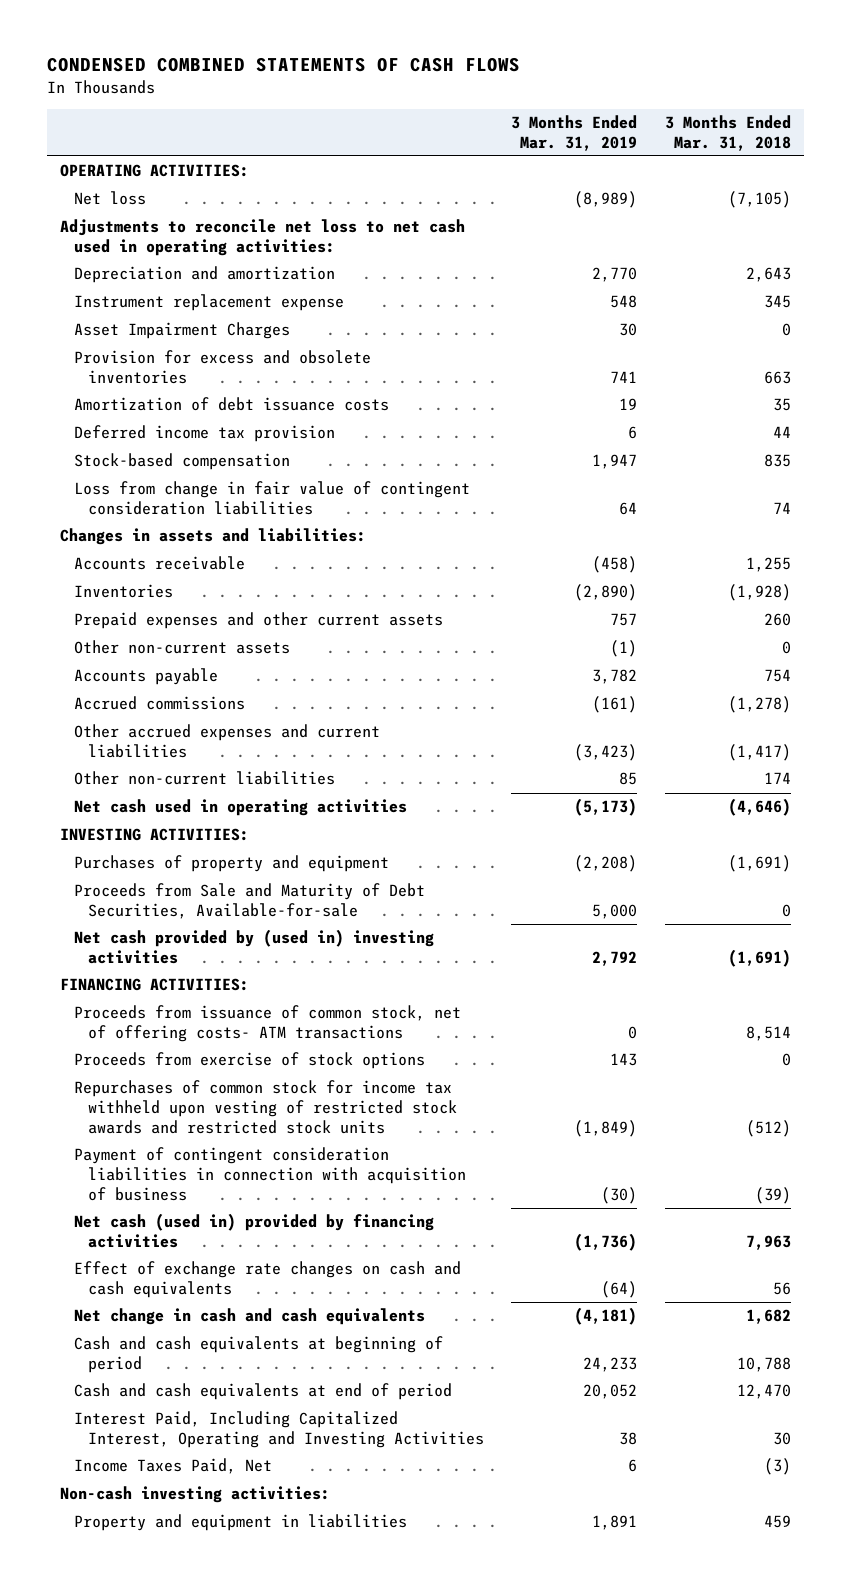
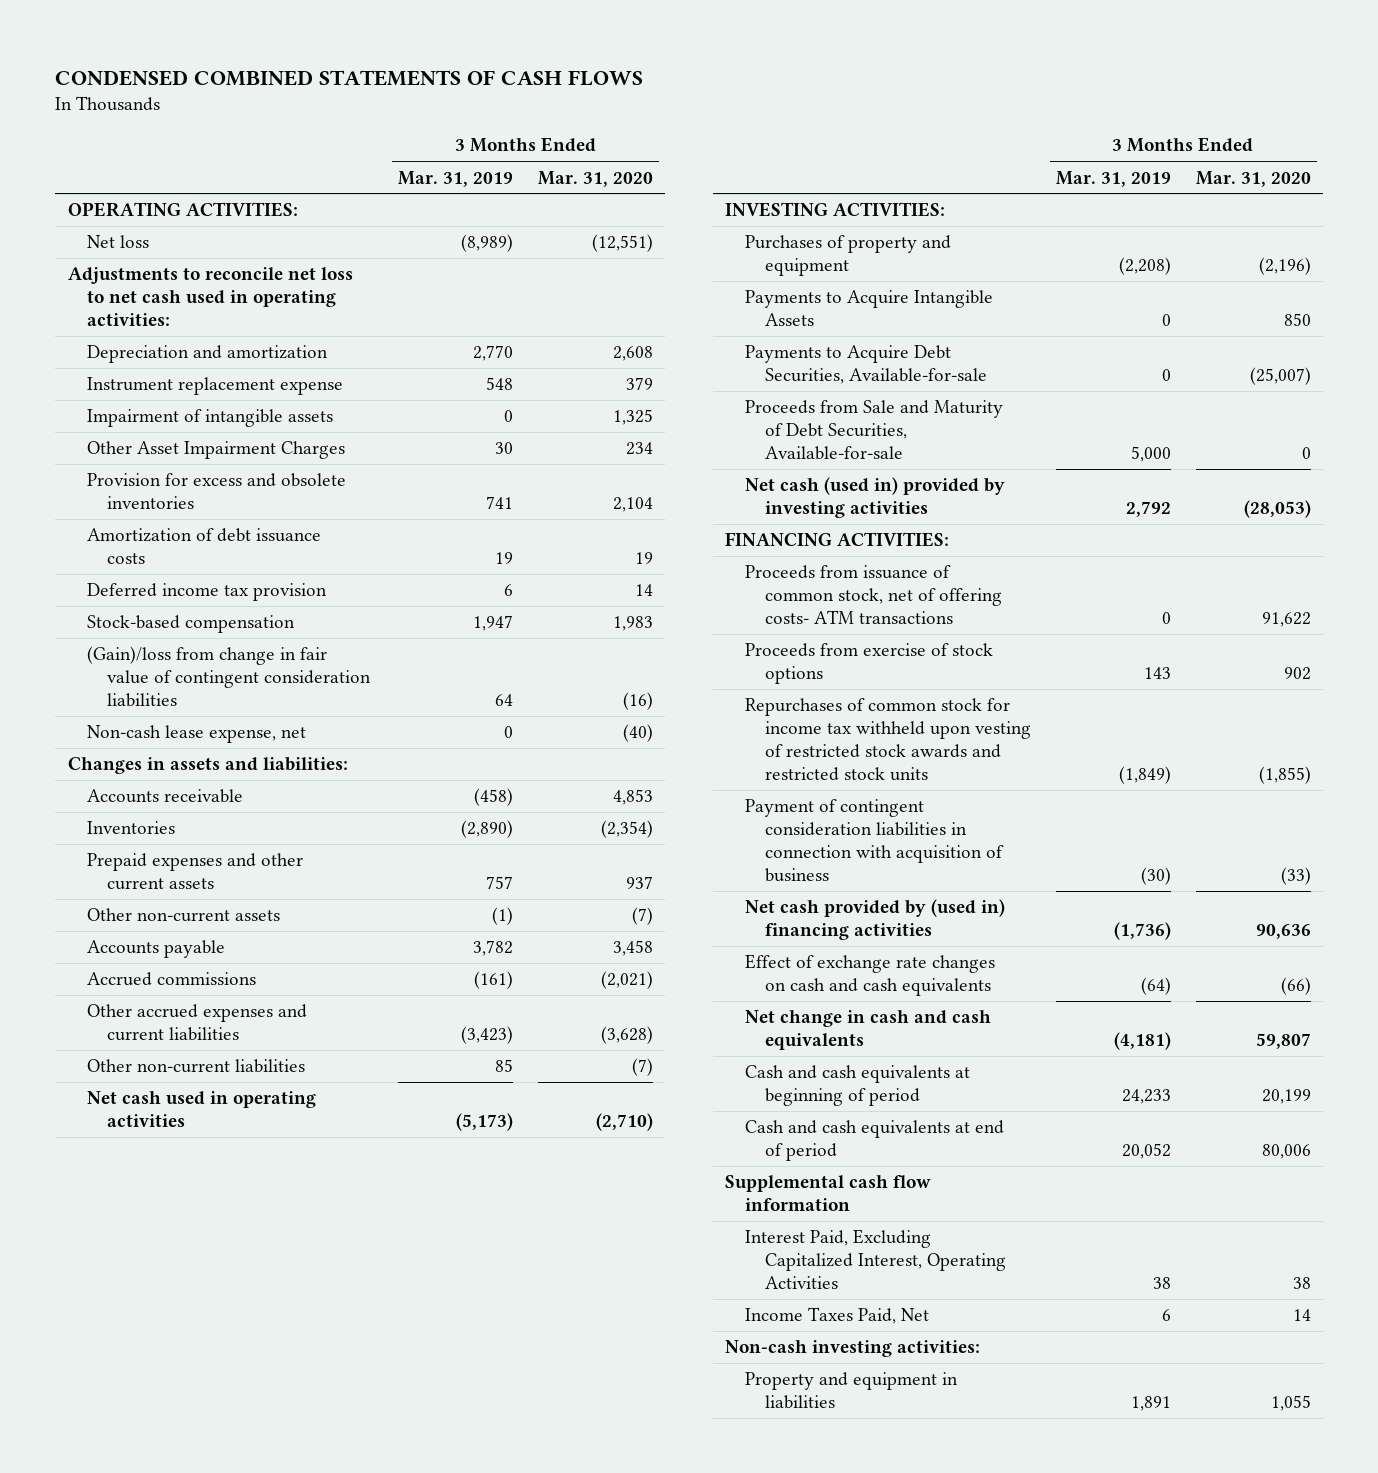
- | 3 Months Ended Mar. 31, 2019 | 3 Months Ended Mar. 31, 2018
+ | 3 Months Ended Mar. 31, 2019 | 3 Months Ended Mar. 31, 2020
- Asset Impairment Charges | 30 | 0
+ Impairment of intangible assets | 0 | 1,325
+ Other Asset Impairment Charges | 30 | 234
- Loss from change in fair value of contingent consideration liabilities | 64 | 74
+ (Gain)/loss from change in fair value of contingent consideration liabilities | 64 | (16)
+ Non-cash lease expense, net | 0 | (40)
+ Payments to Acquire Intangible Assets | 0 | 850
+ Payments to Acquire Debt Securities, Available-for-sale | 0 | (25,007)
- Net cash provided by (used in) investing activities | 2,792 | (1,691)
+ Net cash (used in) provided by investing activities | 2,792 | (28,053)
- Net cash (used in) provided by financing activities | (1,736) | 7,963
+ Net cash provided by (used in) financing activities | (1,736) | 90,636
- Interest Paid, Including Capitalized Interest, Operating and Investing Activities | 38 | 30
+ Supplemental cash flow information
+ Interest Paid, Excluding Capitalized Interest, Operating Activities | 38 | 38

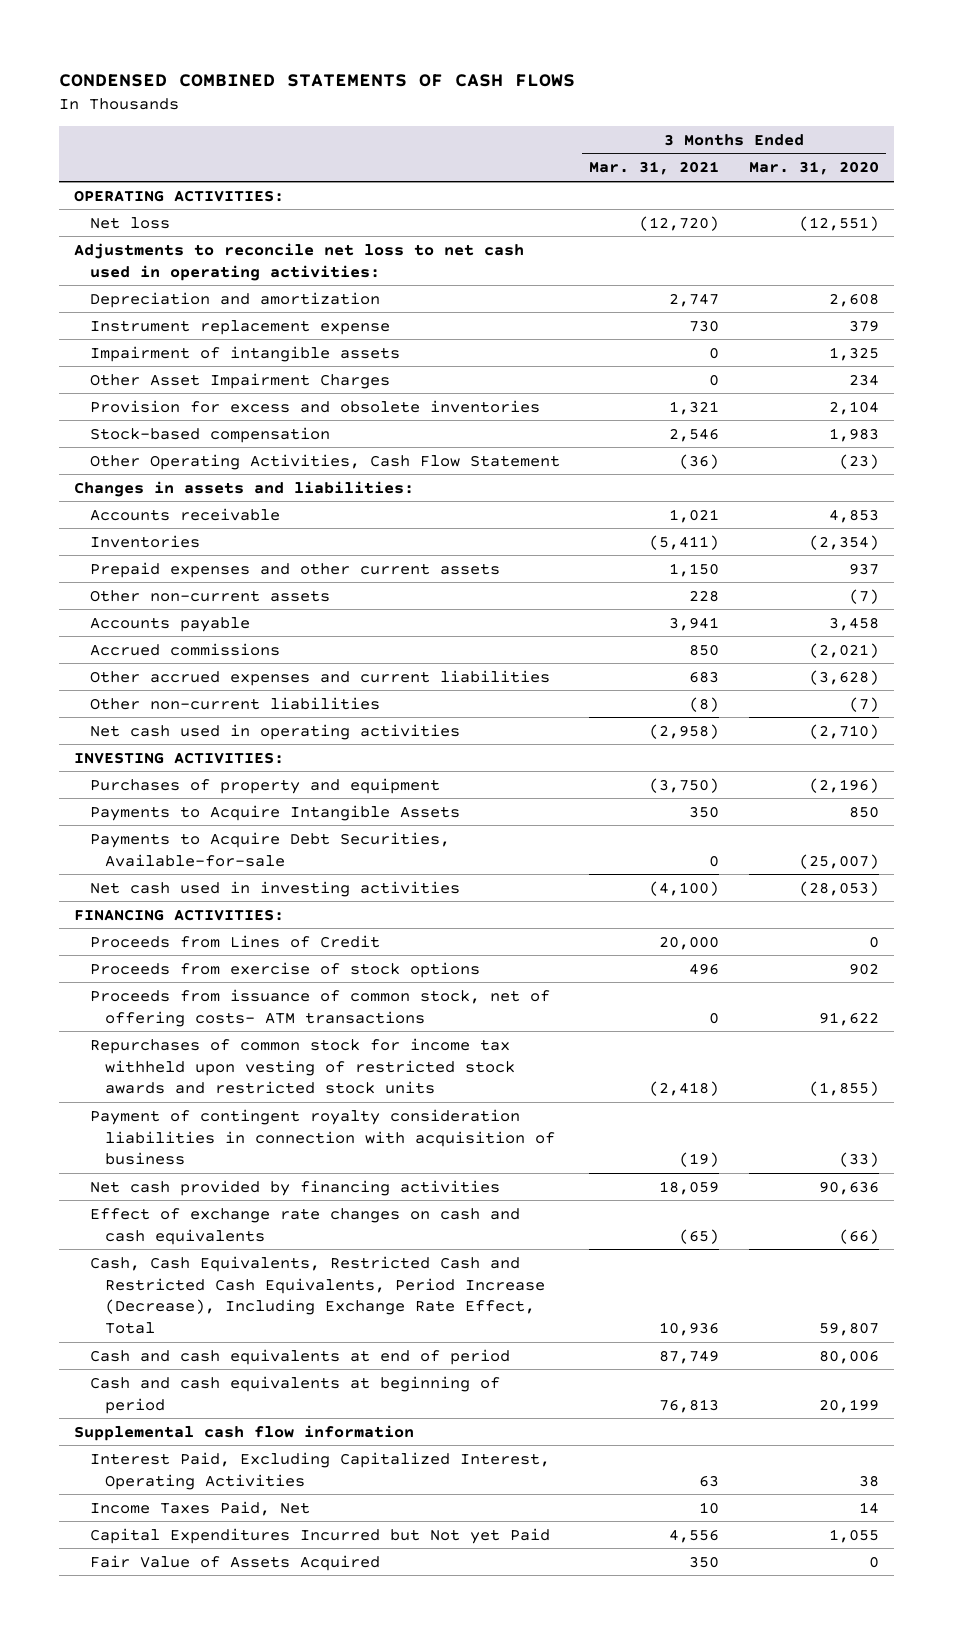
- | 3 Months Ended Mar. 31, 2019 | 3 Months Ended Mar. 31, 2020
+ | 3 Months Ended Mar. 31, 2021 | 3 Months Ended Mar. 31, 2020
- Amortization of debt issuance costs | 19 | 19
- Deferred income tax provision | 6 | 14
- (Gain)/loss from change in fair value of contingent consideration liabilities | 64 | (16)
- Non-cash lease expense, net | 0 | (40)
+ Other Operating Activities, Cash Flow Statement | (36) | (23)
- Proceeds from Sale and Maturity of Debt Securities, Available-for-sale | 5,000 | 0
- Net cash (used in) provided by investing activities | 2,792 | (28,053)
+ Net cash used in investing activities | (4,100) | (28,053)
+ Proceeds from Lines of Credit | 20,000 | 0
moved down: Proceeds from issuance of common stock, net of offering costs- ATM transactions | 0 | 91,622
- Payment of contingent consideration liabilities in connection with acquisition of business | (30) | (33)
- Net cash provided by (used in) financing activities | (1,736) | 90,636
+ Payment of contingent royalty consideration liabilities in connection with acquisition of business | (19) | (33)
+ Net cash provided by financing activities | 18,059 | 90,636
- Net change in cash and cash equivalents | (4,181) | 59,807
+ Cash, Cash Equivalents, Restricted Cash and Restricted Cash Equivalents, Period Increase (Decrease), Including Exchange Rate Effect, Total | 10,936 | 59,807
moved down: Cash and cash equivalents at beginning of period | 76,813 | 20,199
- Non-cash investing activities:
- Property and equipment in liabilities | 1,891 | 1,055
+ Capital Expenditures Incurred but Not yet Paid | 4,556 | 1,055
+ Fair Value of Assets Acquired | 350 | 0

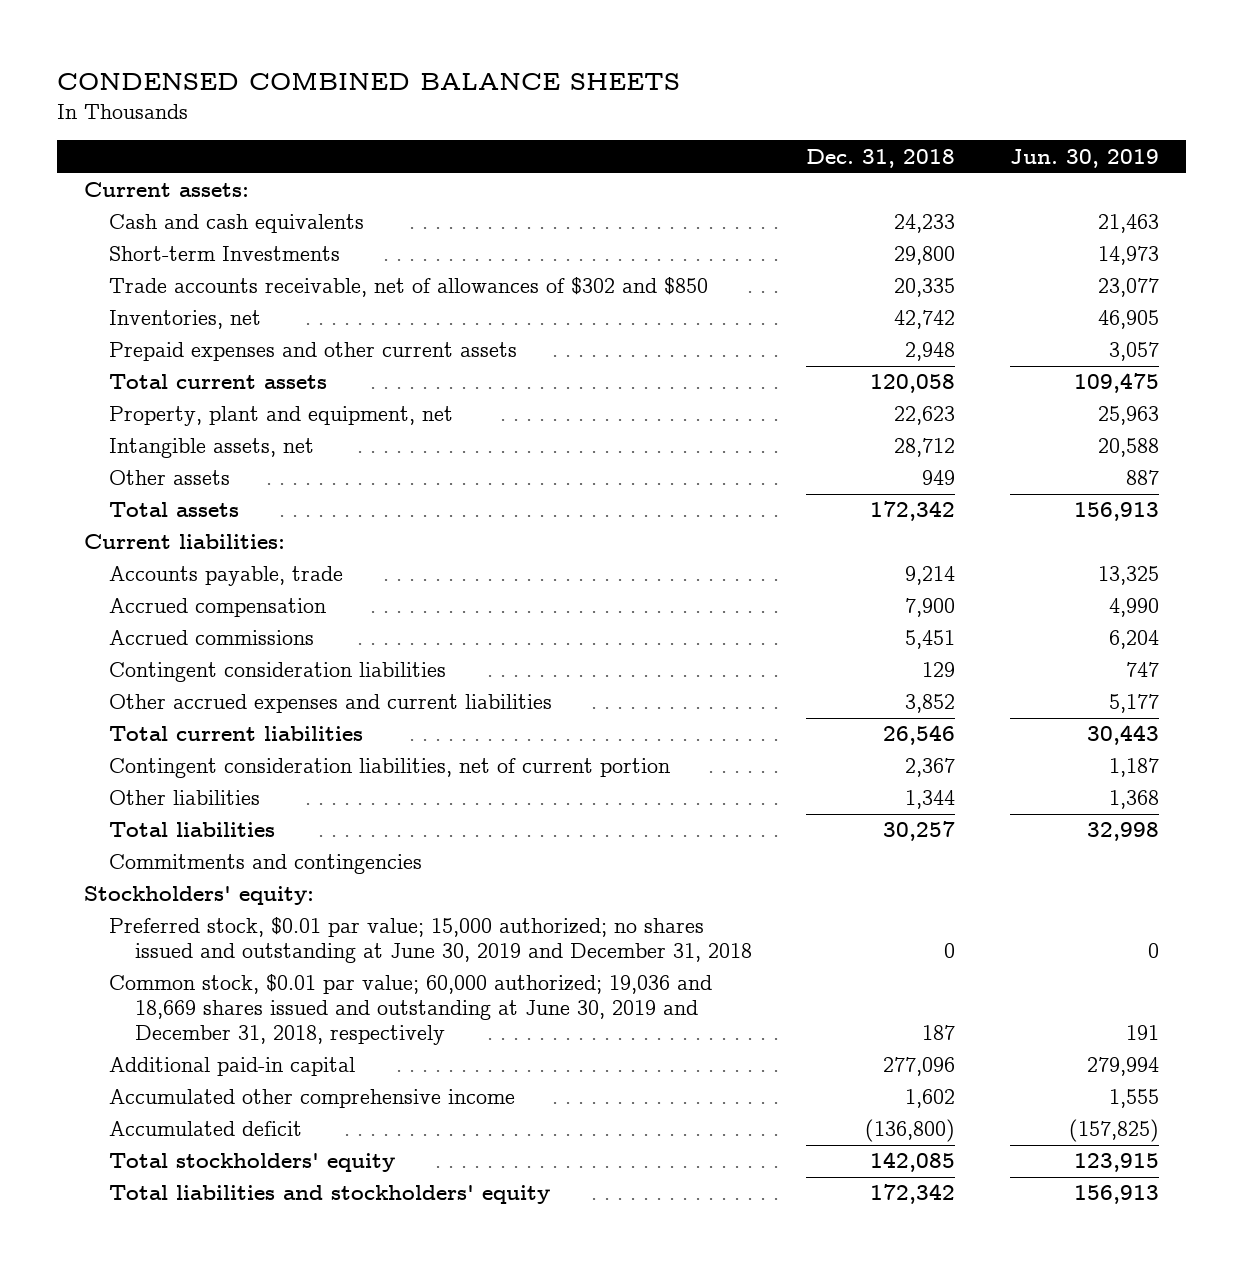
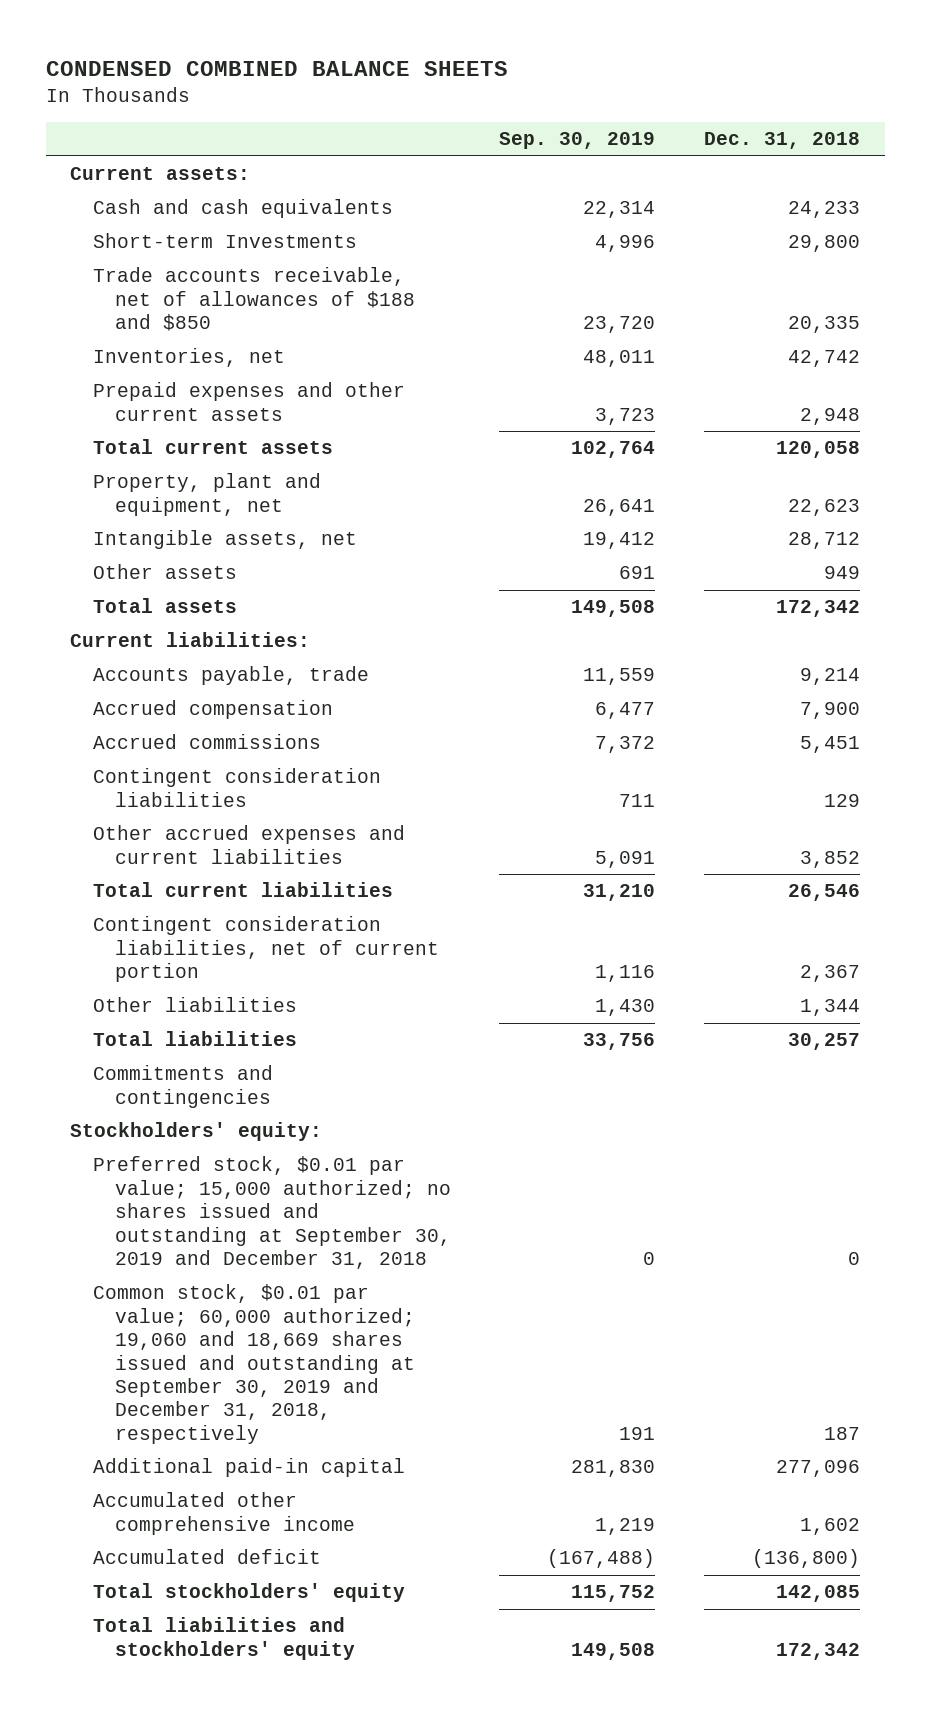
- | Dec. 31, 2018 | Jun. 30, 2019
+ | Sep. 30, 2019 | Dec. 31, 2018
- Trade accounts receivable, net of allowances of $302 and $850 | 20,335 | 23,077
+ Trade accounts receivable, net of allowances of $188 and $850 | 23,720 | 20,335
- Preferred stock, $0.01 par value; 15,000 authorized; no shares issued and outstanding at June 30, 2019 and December 31, 2018 | 0 | 0
- Common stock, $0.01 par value; 60,000 authorized; 19,036 and 18,669 shares issued and outstanding at June 30, 2019 and December 31, 2018, respectively | 187 | 191
+ Preferred stock, $0.01 par value; 15,000 authorized; no shares issued and outstanding at September 30, 2019 and December 31, 2018 | 0 | 0
+ Common stock, $0.01 par value; 60,000 authorized; 19,060 and 18,669 shares issued and outstanding at September 30, 2019 and December 31, 2018, respectively | 191 | 187

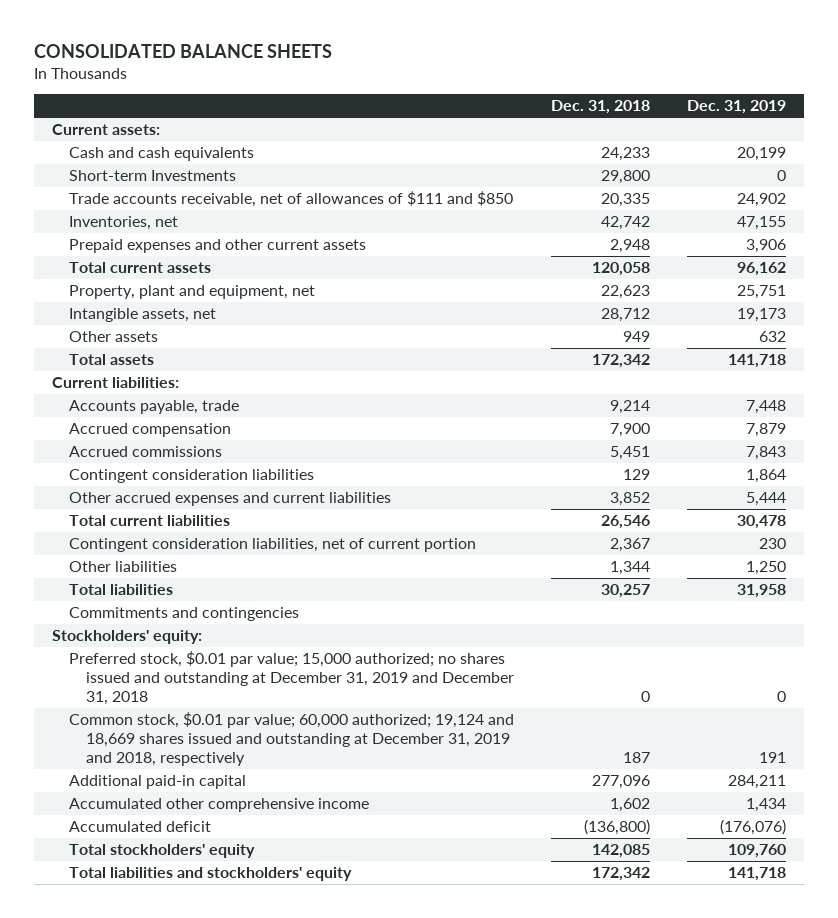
- CONDENSED COMBINED BALANCE SHEETS
+ CONSOLIDATED BALANCE SHEETS
- | Sep. 30, 2019 | Dec. 31, 2018
+ | Dec. 31, 2018 | Dec. 31, 2019
- Trade accounts receivable, net of allowances of $188 and $850 | 23,720 | 20,335
+ Trade accounts receivable, net of allowances of $111 and $850 | 20,335 | 24,902
- Preferred stock, $0.01 par value; 15,000 authorized; no shares issued and outstanding at September 30, 2019 and December 31, 2018 | 0 | 0
- Common stock, $0.01 par value; 60,000 authorized; 19,060 and 18,669 shares issued and outstanding at September 30, 2019 and December 31, 2018, respectively | 191 | 187
+ Preferred stock, $0.01 par value; 15,000 authorized; no shares issued and outstanding at December 31, 2019 and December 31, 2018 | 0 | 0
+ Common stock, $0.01 par value; 60,000 authorized; 19,124 and 18,669 shares issued and outstanding at December 31, 2019 and 2018, respectively | 187 | 191

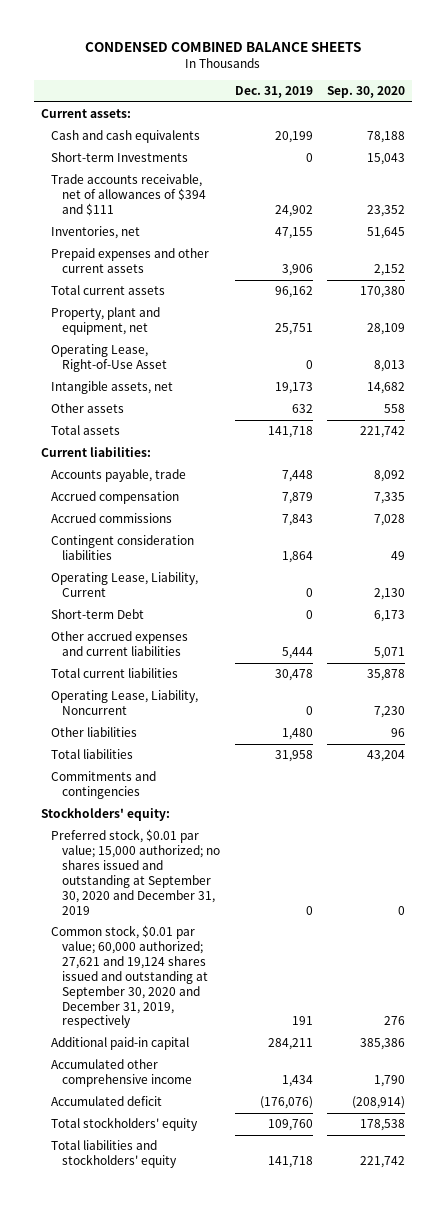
- CONSOLIDATED BALANCE SHEETS
+ CONDENSED COMBINED BALANCE SHEETS
- | Dec. 31, 2018 | Dec. 31, 2019
+ | Dec. 31, 2019 | Sep. 30, 2020
- Trade accounts receivable, net of allowances of $111 and $850 | 20,335 | 24,902
+ Trade accounts receivable, net of allowances of $394 and $111 | 24,902 | 23,352
+ Operating Lease, Right-of-Use Asset | 0 | 8,013
+ Operating Lease, Liability, Current | 0 | 2,130
+ Short-term Debt | 0 | 6,173
- Contingent consideration liabilities, net of current portion | 2,367 | 230
- Other liabilities | 1,344 | 1,250
+ Operating Lease, Liability, Noncurrent | 0 | 7,230
+ Other liabilities | 1,480 | 96
- Preferred stock, $0.01 par value; 15,000 authorized; no shares issued and outstanding at December 31, 2019 and December 31, 2018 | 0 | 0
- Common stock, $0.01 par value; 60,000 authorized; 19,124 and 18,669 shares issued and outstanding at December 31, 2019 and 2018, respectively | 187 | 191
+ Preferred stock, $0.01 par value; 15,000 authorized; no shares issued and outstanding at September 30, 2020 and December 31, 2019 | 0 | 0
+ Common stock, $0.01 par value; 60,000 authorized; 27,621 and 19,124 shares issued and outstanding at September 30, 2020 and December 31, 2019, respectively | 191 | 276

